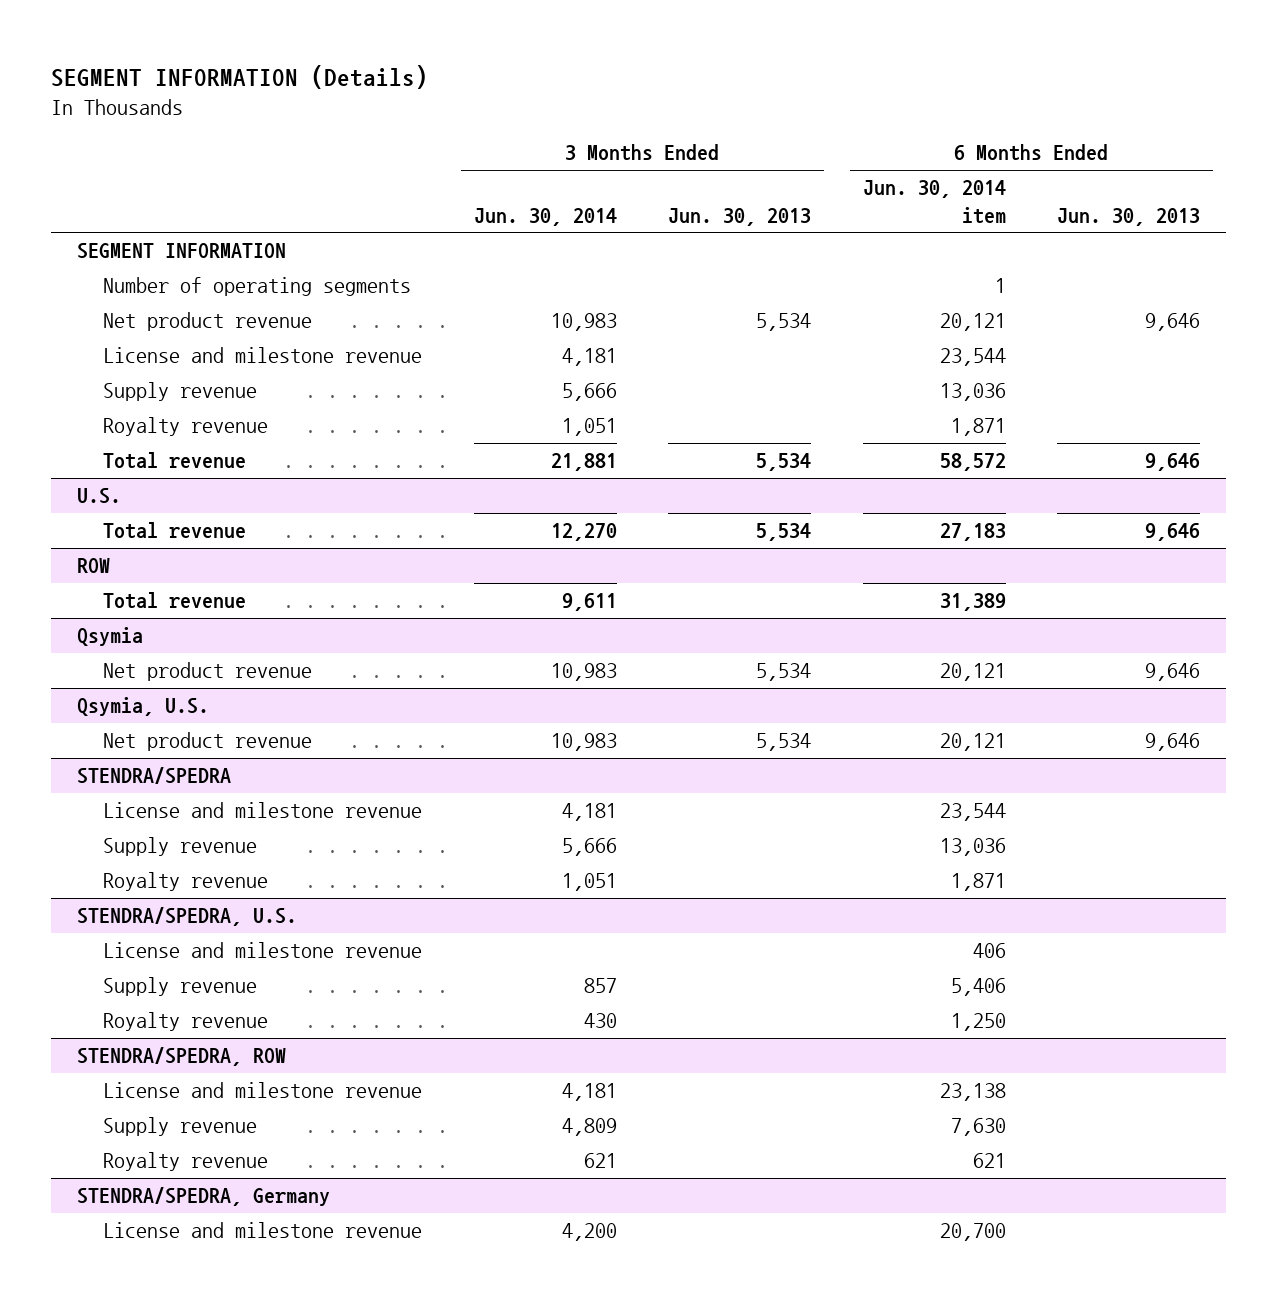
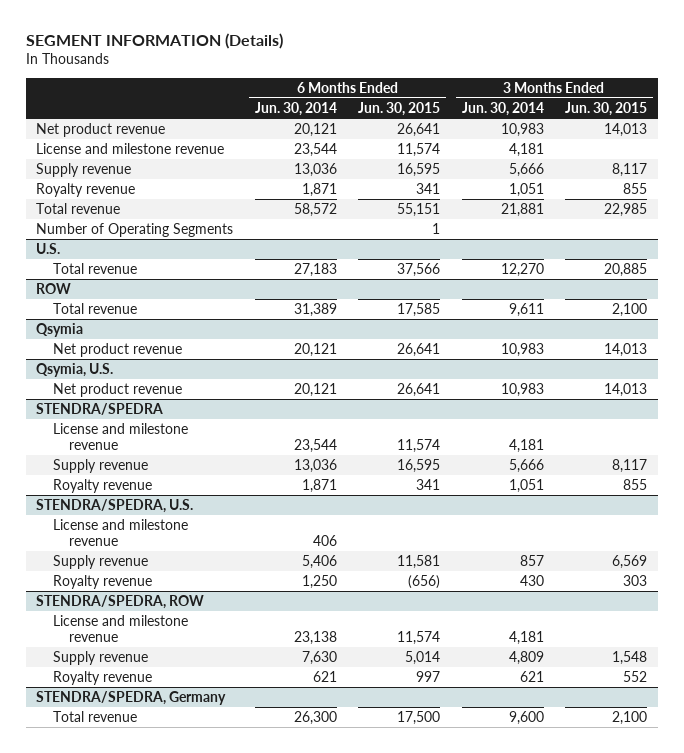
- | 3 Months Ended Jun. 30, 2014 | 3 Months Ended Jun. 30, 2013 | 6 Months Ended Jun. 30, 2014 item | 6 Months Ended Jun. 30, 2013
+ | 6 Months Ended Jun. 30, 2014 | 6 Months Ended Jun. 30, 2015 | 3 Months Ended Jun. 30, 2014 | 3 Months Ended Jun. 30, 2015
- SEGMENT INFORMATION
- Number of operating segments | | | 1 |
+ Number of Operating Segments | | 1 | |
@ STENDRA/SPEDRA, Germany
- License and milestone revenue | 4,200 | | 20,700 |
+ Total revenue | 26,300 | 17,500 | 9,600 | 2,100

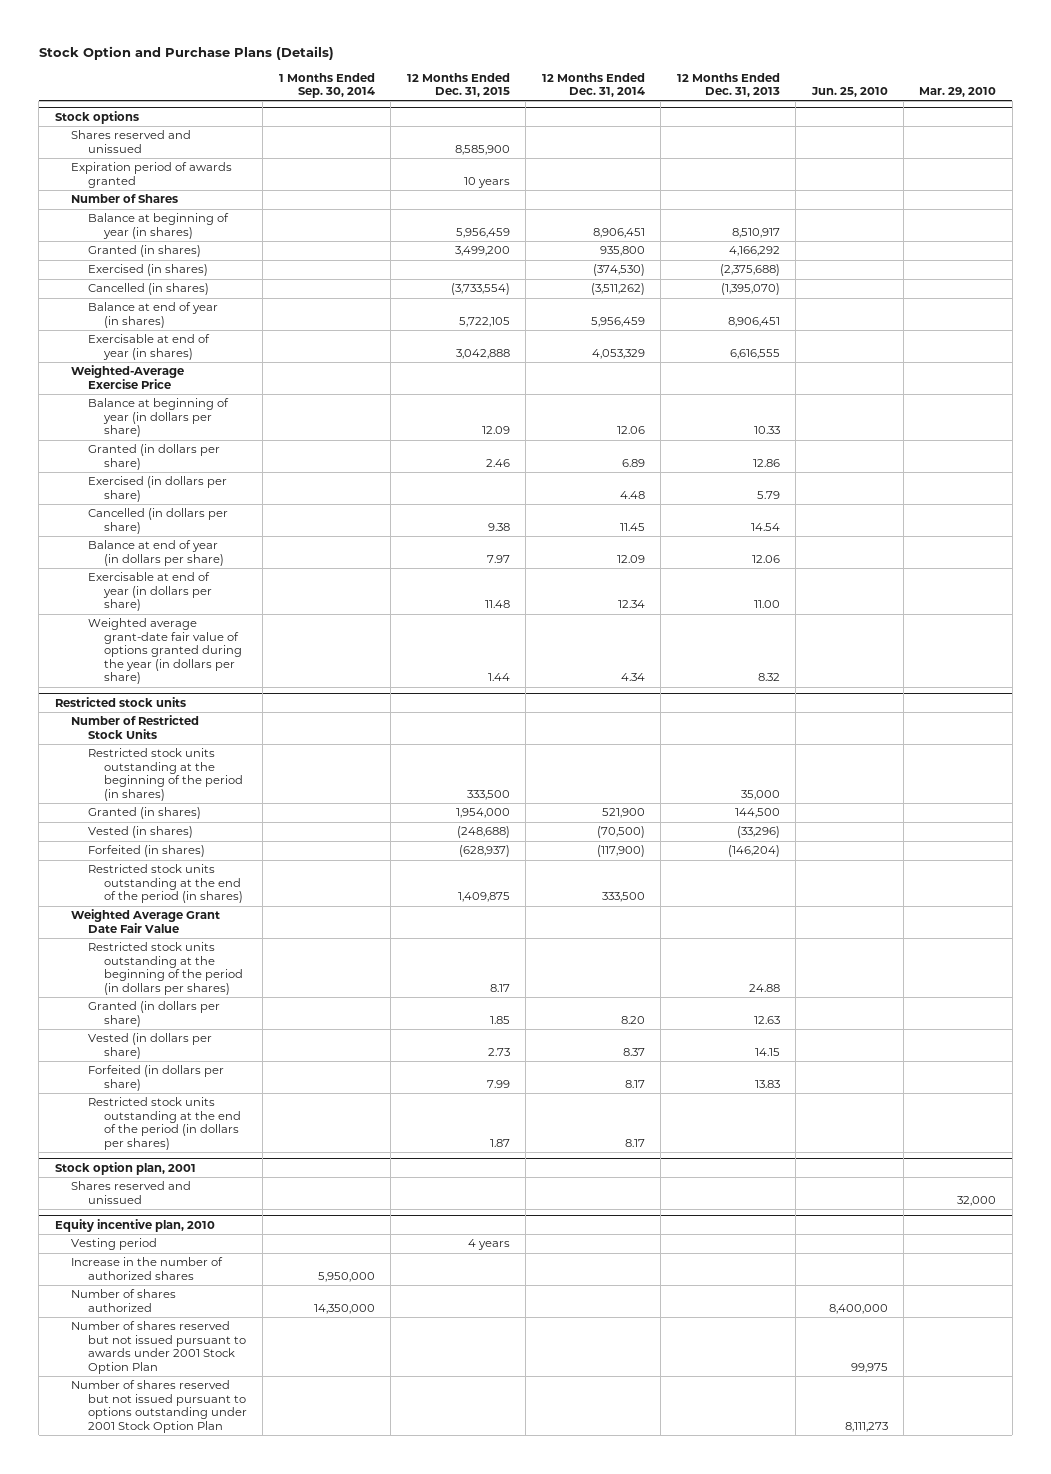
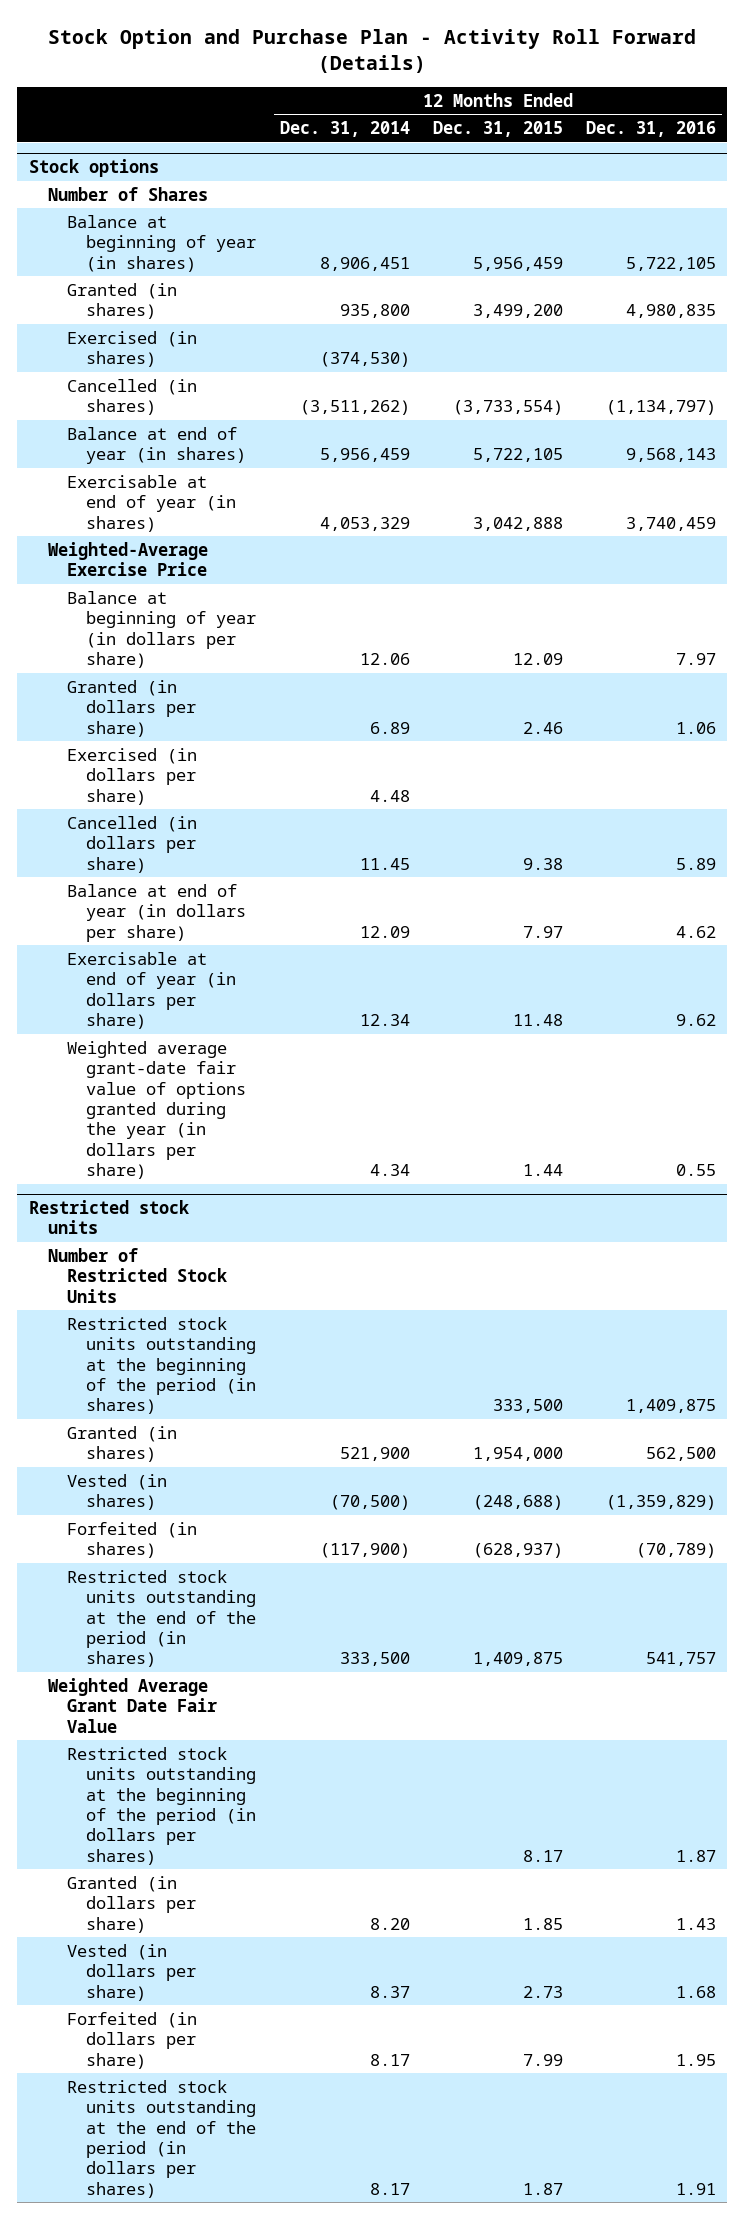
- Stock Option and Purchase Plans (Details)
+ Stock Option and Purchase Plan - Activity Roll Forward (Details)
- | 1 Months Ended Sep. 30, 2014 | 12 Months Ended Dec. 31, 2015 | 12 Months Ended Dec. 31, 2014 | 12 Months Ended Dec. 31, 2013 | Jun. 25, 2010 | Mar. 29, 2010
+ | 12 Months Ended Dec. 31, 2014 | 12 Months Ended Dec. 31, 2015 | 12 Months Ended Dec. 31, 2016
@ Stock options
- Shares reserved and unissued | | 8,585,900 | | | |
- Expiration period of awards granted | | 10 years | | | |
- Stock option plan, 2001
- Shares reserved and unissued | | | | | | 32,000
- Equity incentive plan, 2010
- Vesting period | | 4 years | | | |
- Increase in the number of authorized shares | 5,950,000 | | | | |
- Number of shares authorized | 14,350,000 | | | | 8,400,000 |
- Number of shares reserved but not issued pursuant to awards under 2001 Stock Option Plan | | | | | 99,975 |
- Number of shares reserved but not issued pursuant to options outstanding under 2001 Stock Option Plan | | | | | 8,111,273 |

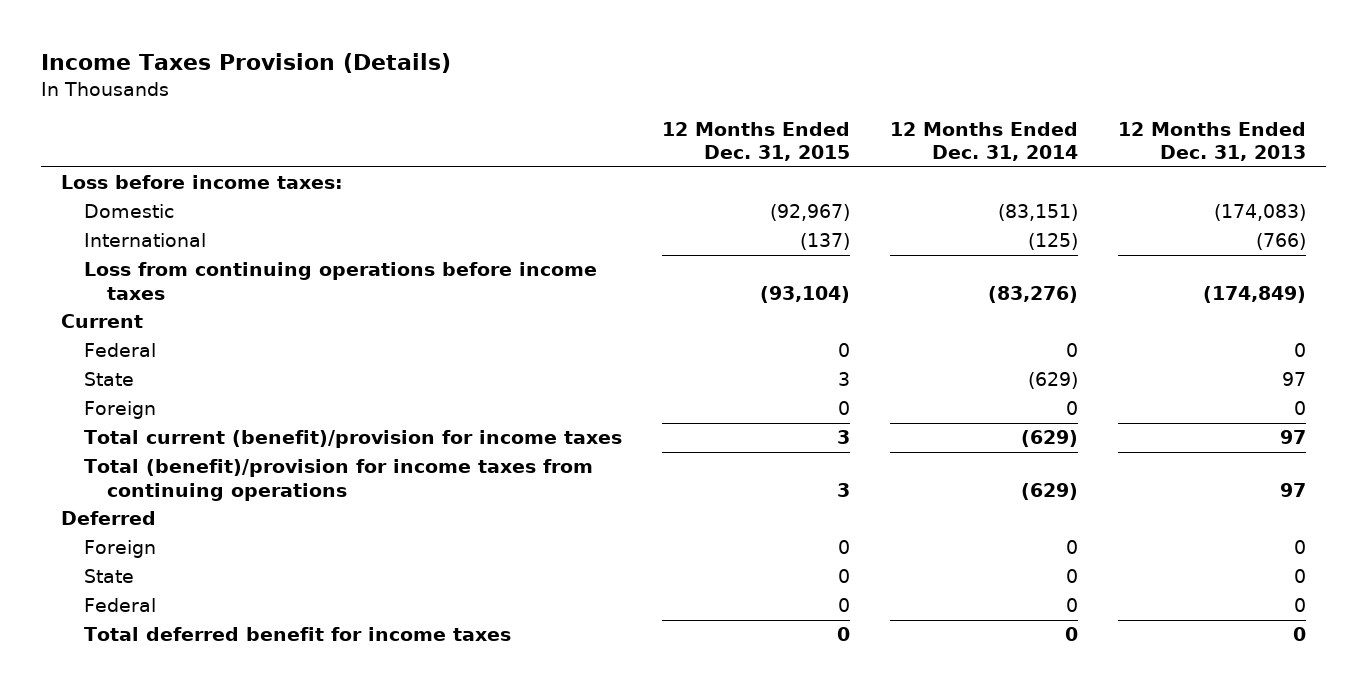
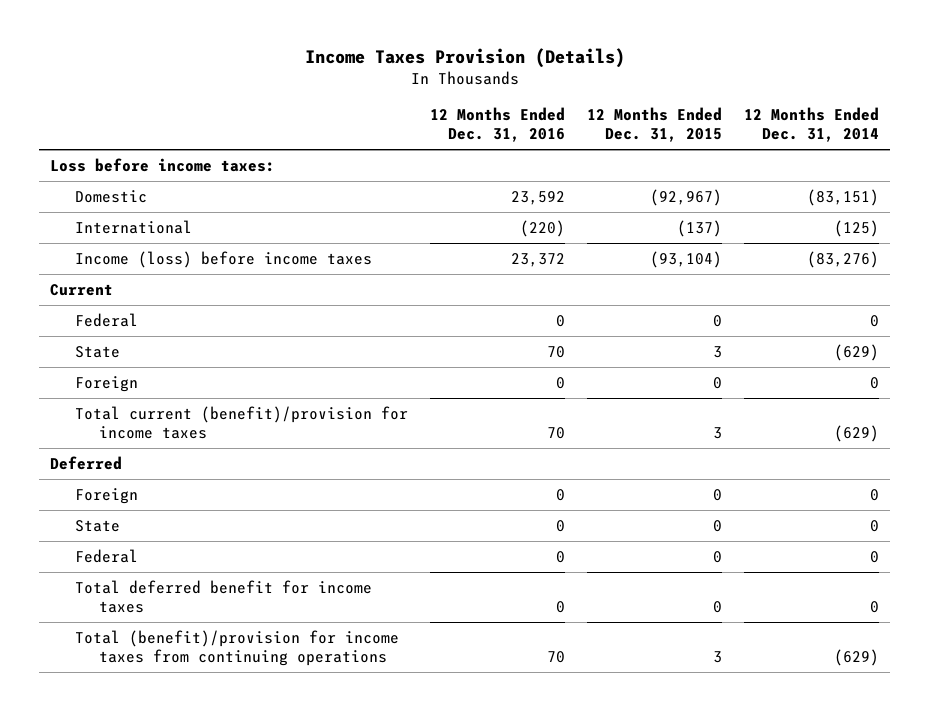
- | 12 Months Ended Dec. 31, 2015 | 12 Months Ended Dec. 31, 2014 | 12 Months Ended Dec. 31, 2013
+ | 12 Months Ended Dec. 31, 2016 | 12 Months Ended Dec. 31, 2015 | 12 Months Ended Dec. 31, 2014
- Loss from continuing operations before income taxes | (93,104) | (83,276) | (174,849)
+ Income (loss) before income taxes | 23,372 | (93,104) | (83,276)
moved down: Total (benefit)/provision for income taxes from continuing operations | 70 | 3 | (629)

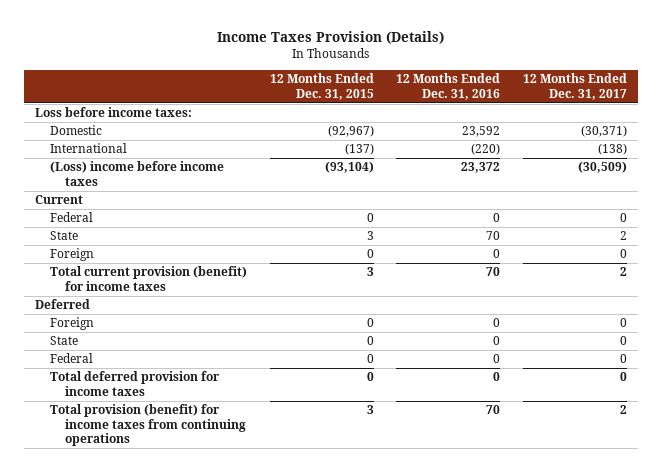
- | 12 Months Ended Dec. 31, 2016 | 12 Months Ended Dec. 31, 2015 | 12 Months Ended Dec. 31, 2014
+ | 12 Months Ended Dec. 31, 2015 | 12 Months Ended Dec. 31, 2016 | 12 Months Ended Dec. 31, 2017
- Income (loss) before income taxes | 23,372 | (93,104) | (83,276)
+ (Loss) income before income taxes | (93,104) | 23,372 | (30,509)
- Total current (benefit)/provision for income taxes | 70 | 3 | (629)
+ Total current provision (benefit) for income taxes | 3 | 70 | 2
- Total deferred benefit for income taxes | 0 | 0 | 0
- Total (benefit)/provision for income taxes from continuing operations | 70 | 3 | (629)
+ Total deferred provision for income taxes | 0 | 0 | 0
+ Total provision (benefit) for income taxes from continuing operations | 3 | 70 | 2

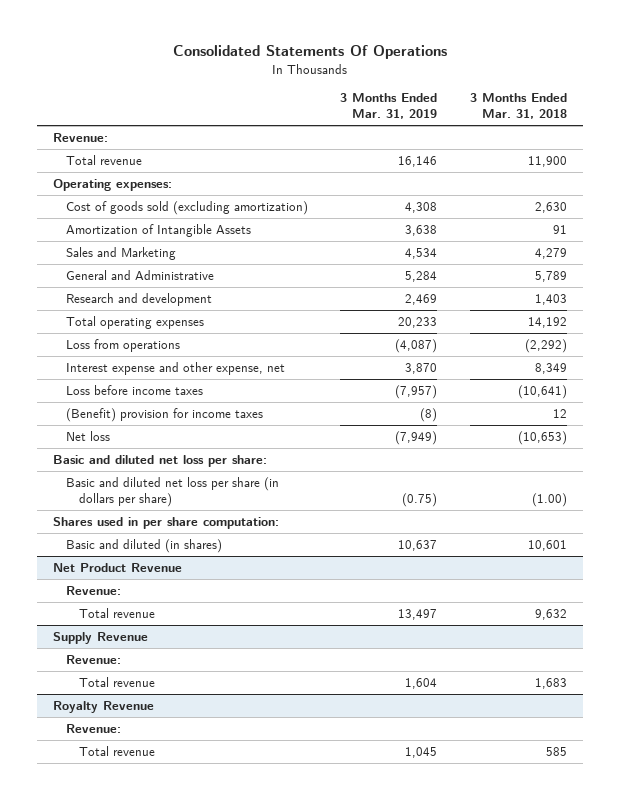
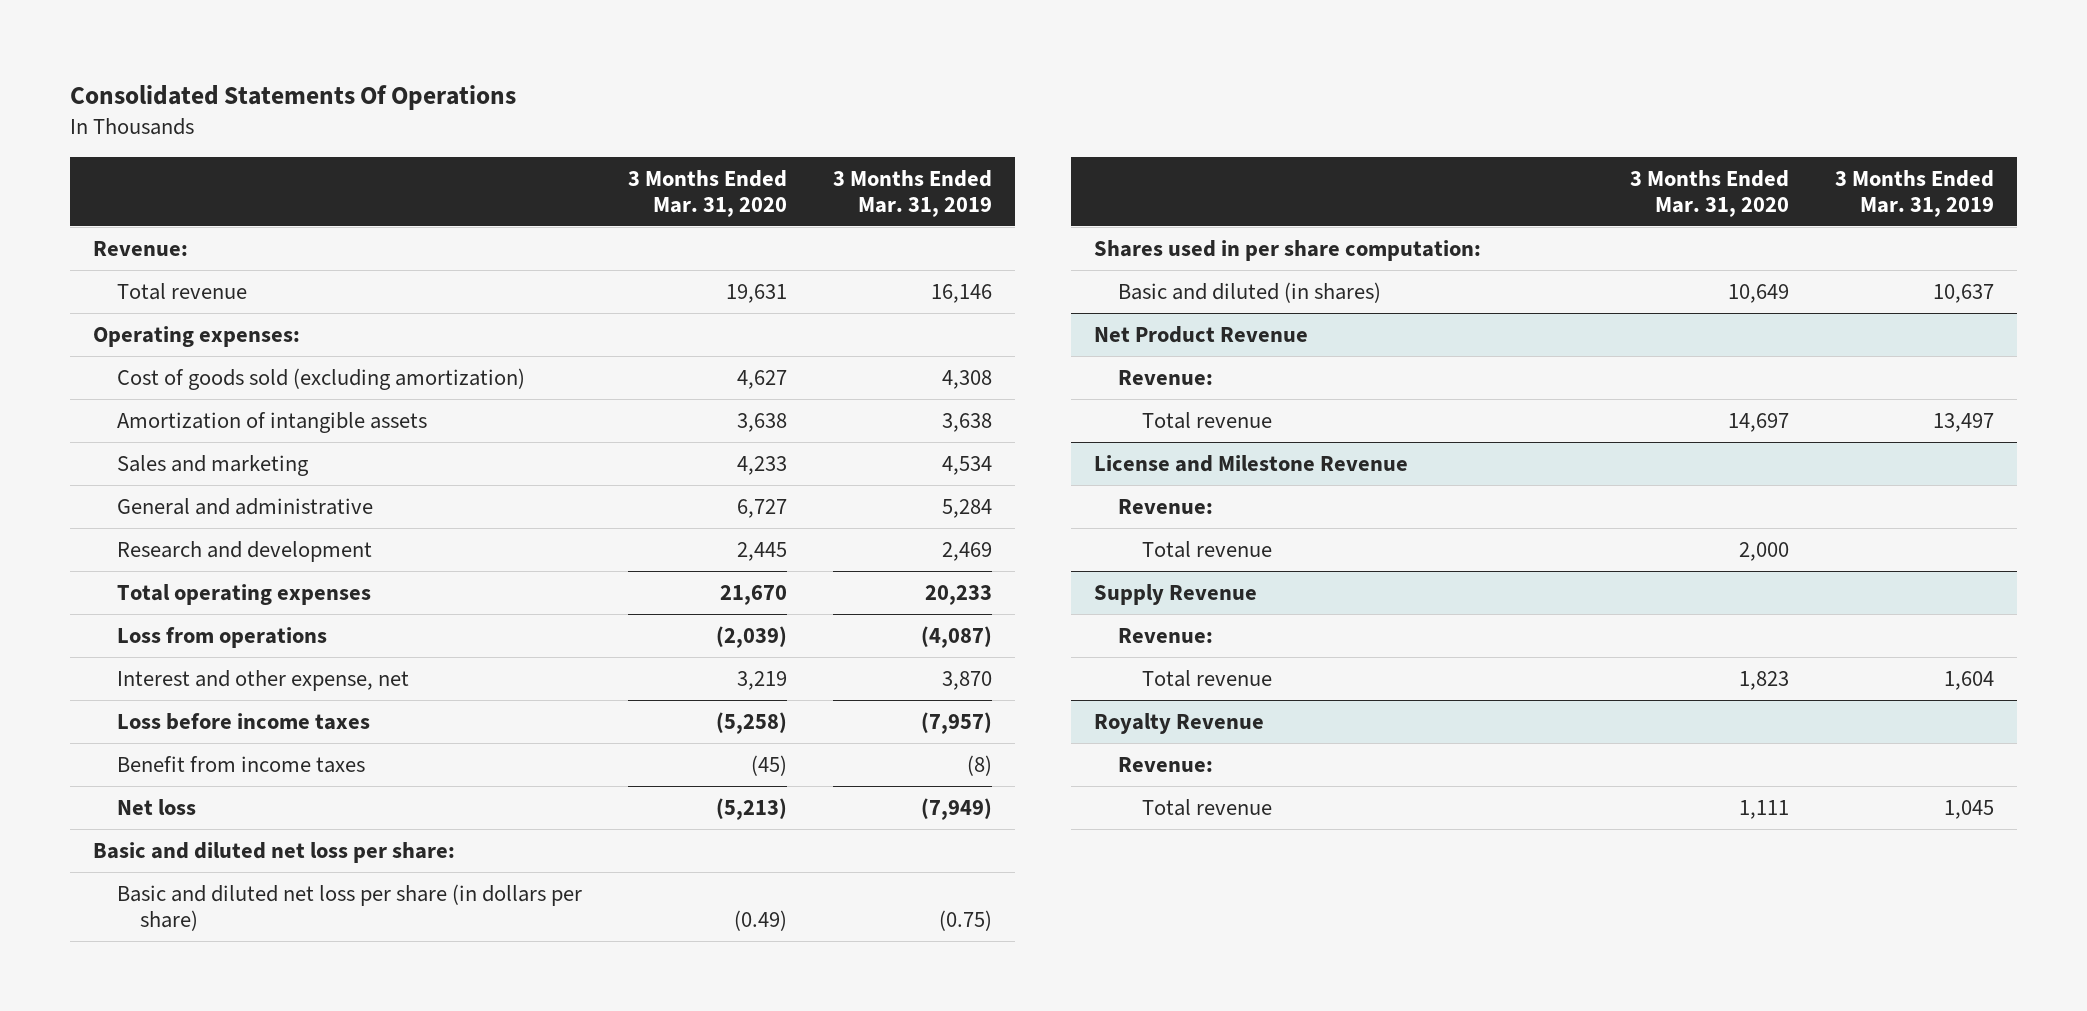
- | 3 Months Ended Mar. 31, 2019 | 3 Months Ended Mar. 31, 2018
+ | 3 Months Ended Mar. 31, 2020 | 3 Months Ended Mar. 31, 2019
- Amortization of Intangible Assets | 3,638 | 91
- Sales and Marketing | 4,534 | 4,279
- General and Administrative | 5,284 | 5,789
+ Amortization of intangible assets | 3,638 | 3,638
+ Sales and marketing | 4,233 | 4,534
+ General and administrative | 6,727 | 5,284
- Interest expense and other expense, net | 3,870 | 8,349
+ Interest and other expense, net | 3,219 | 3,870
- (Benefit) provision for income taxes | (8) | 12
+ Benefit from income taxes | (45) | (8)
+ License and Milestone Revenue
+ Revenue:
+ Total revenue | 2,000 |

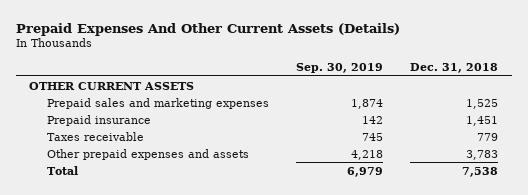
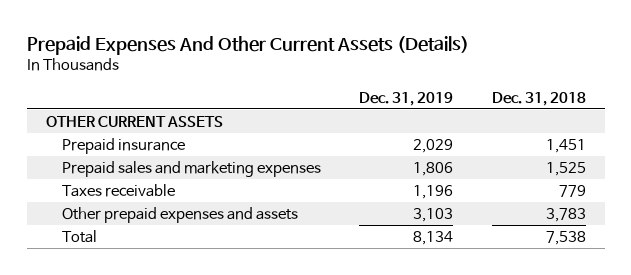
- | Sep. 30, 2019 | Dec. 31, 2018
+ | Dec. 31, 2019 | Dec. 31, 2018
moved down: Prepaid sales and marketing expenses | 1,806 | 1,525

